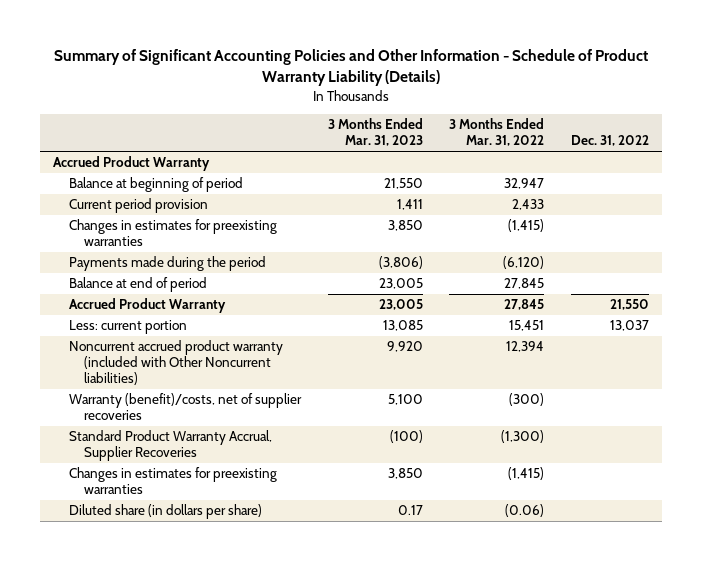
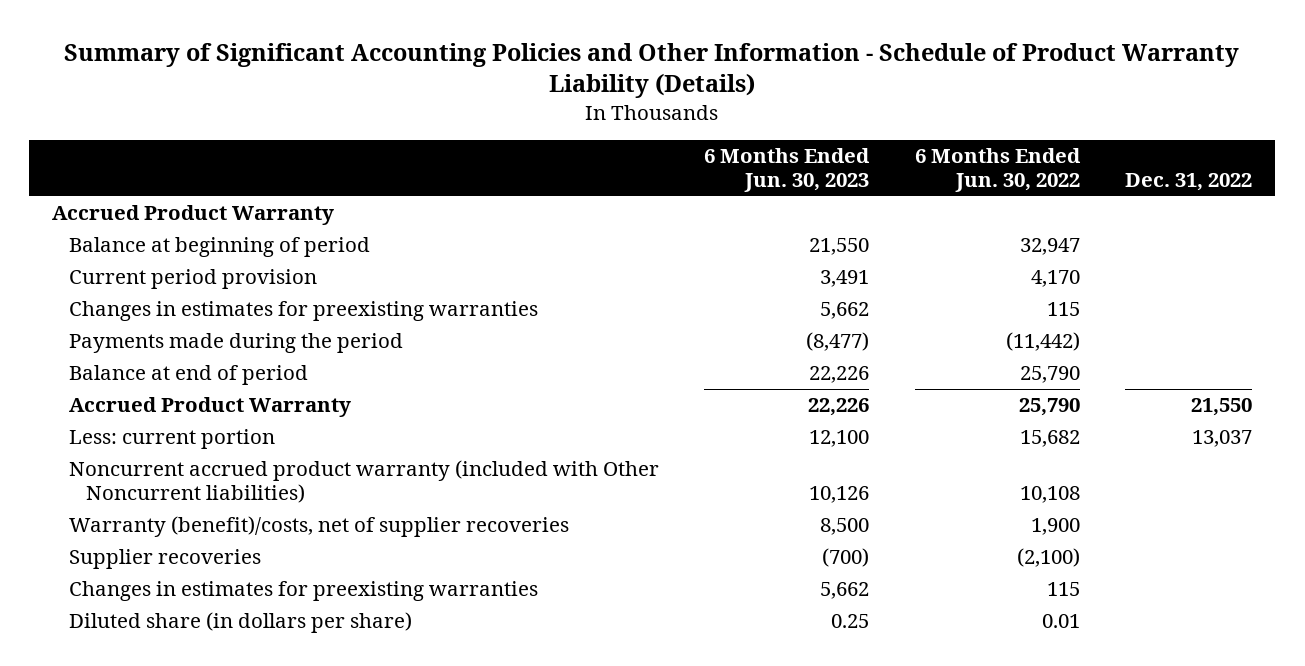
- | 3 Months Ended Mar. 31, 2023 | 3 Months Ended Mar. 31, 2022 | Dec. 31, 2022
+ | 6 Months Ended Jun. 30, 2023 | 6 Months Ended Jun. 30, 2022 | Dec. 31, 2022
- Standard Product Warranty Accrual, Supplier Recoveries | (100) | (1,300) |
+ Supplier recoveries | (700) | (2,100) |

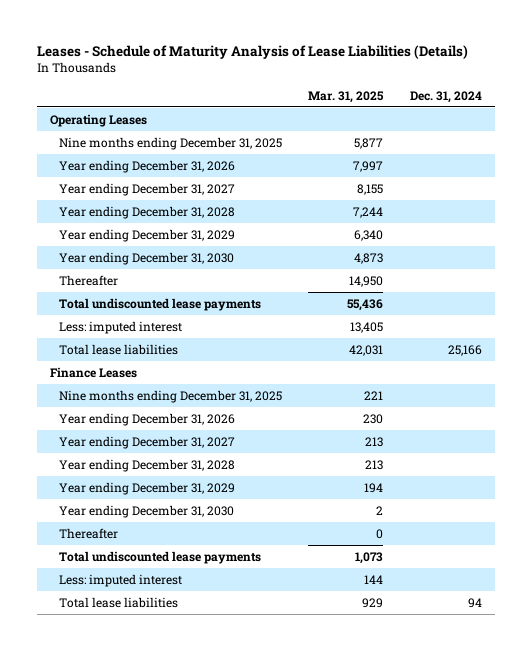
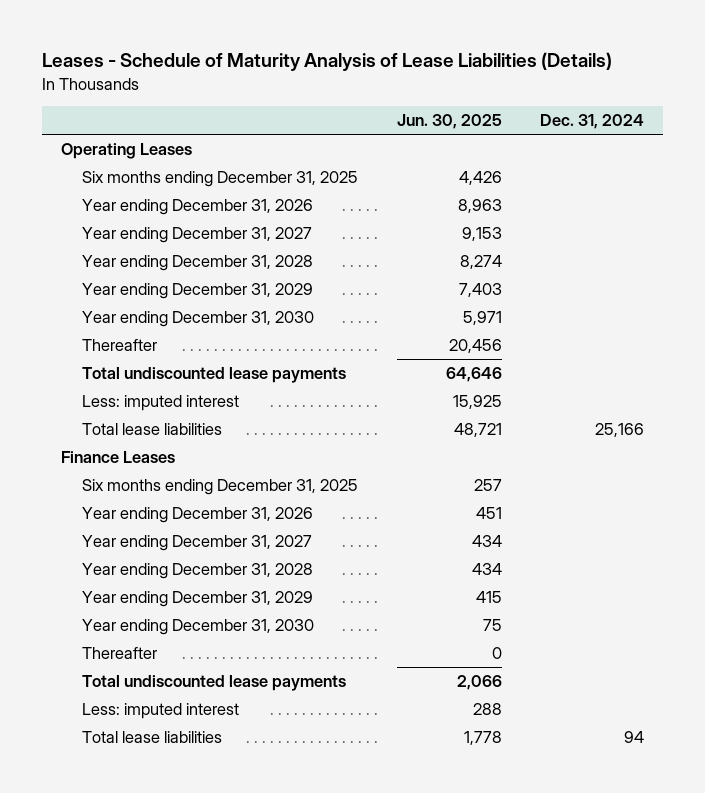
- | Mar. 31, 2025 | Dec. 31, 2024
+ | Jun. 30, 2025 | Dec. 31, 2024
- Nine months ending December 31, 2025 | 5,877 |
+ Six months ending December 31, 2025 | 4,426 |
- Nine months ending December 31, 2025 | 221 |
+ Six months ending December 31, 2025 | 257 |

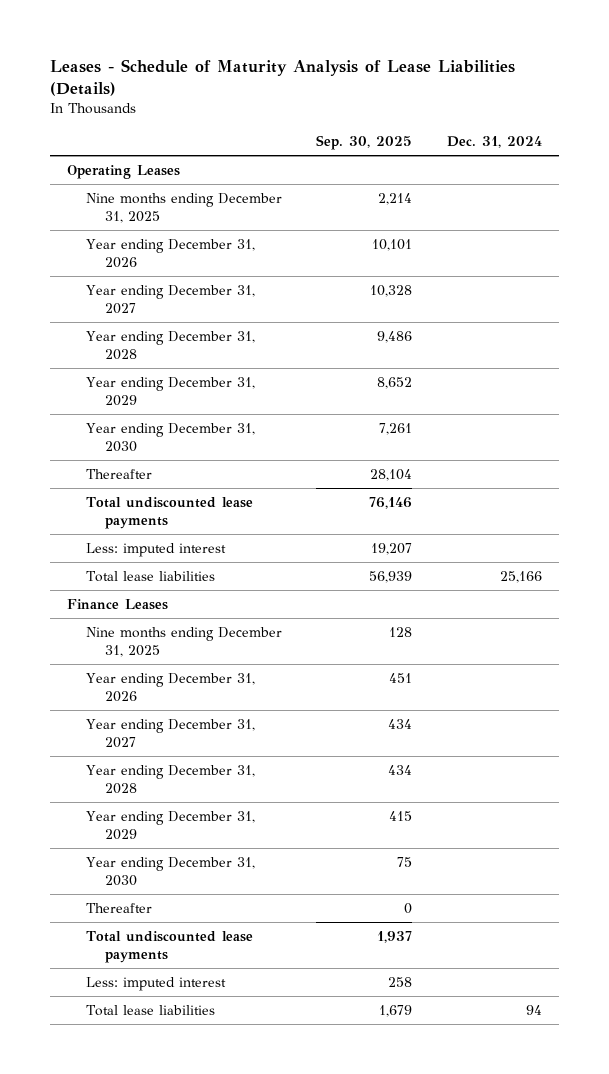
- | Jun. 30, 2025 | Dec. 31, 2024
+ | Sep. 30, 2025 | Dec. 31, 2024
- Six months ending December 31, 2025 | 4,426 |
+ Nine months ending December 31, 2025 | 2,214 |
- Six months ending December 31, 2025 | 257 |
+ Nine months ending December 31, 2025 | 128 |

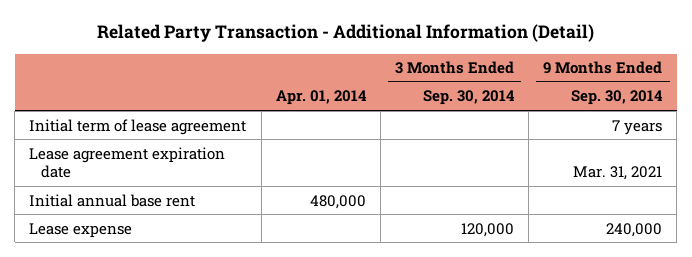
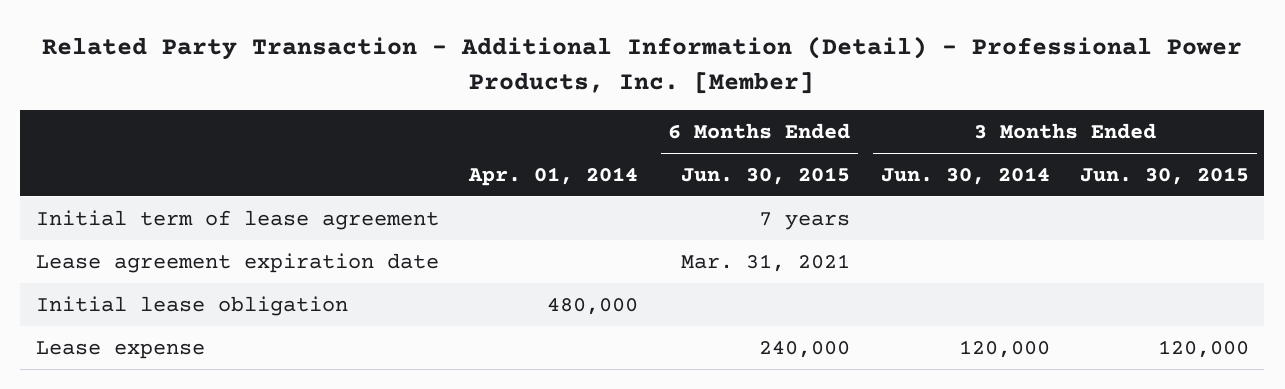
- Related Party Transaction - Additional Information (Detail)
+ Related Party Transaction - Additional Information (Detail) - Professional Power Products, Inc. [Member]
- | Apr. 01, 2014 | 3 Months Ended Sep. 30, 2014 | 9 Months Ended Sep. 30, 2014
+ | Apr. 01, 2014 | 6 Months Ended Jun. 30, 2015 | 3 Months Ended Jun. 30, 2014 | 3 Months Ended Jun. 30, 2015
- Initial annual base rent | 480,000 | |
+ Initial lease obligation | 480,000 | | |

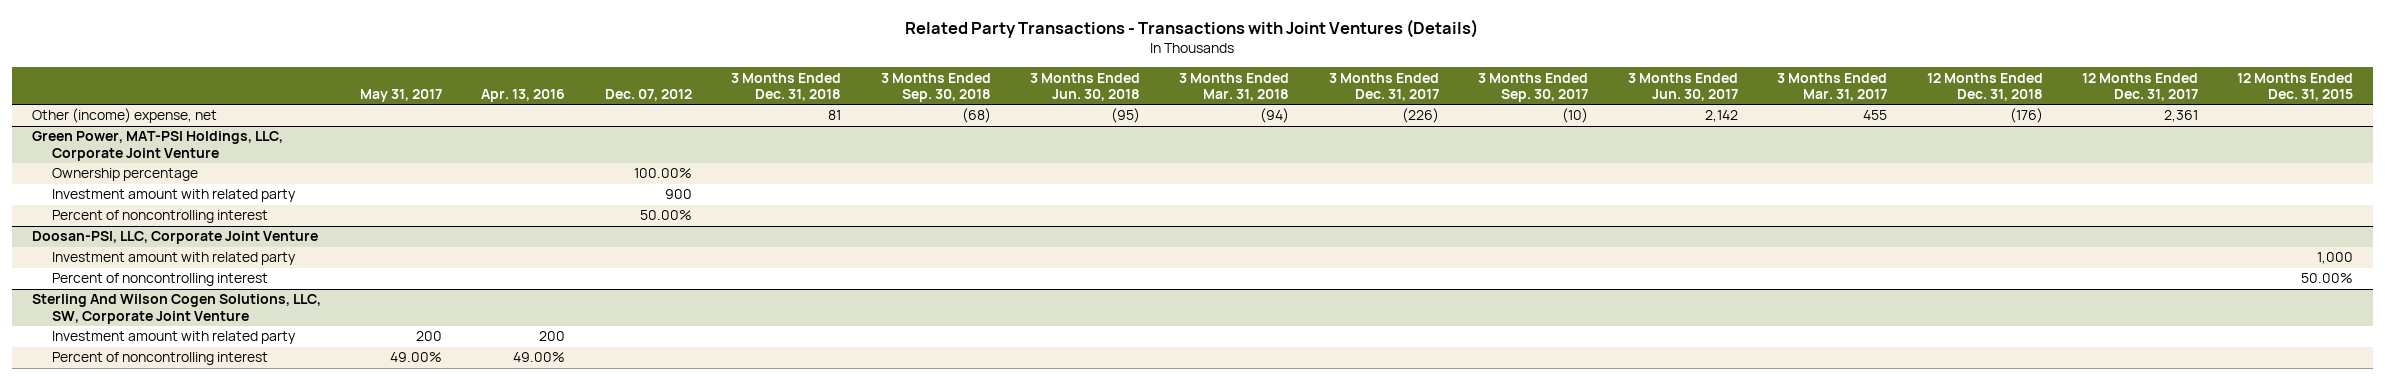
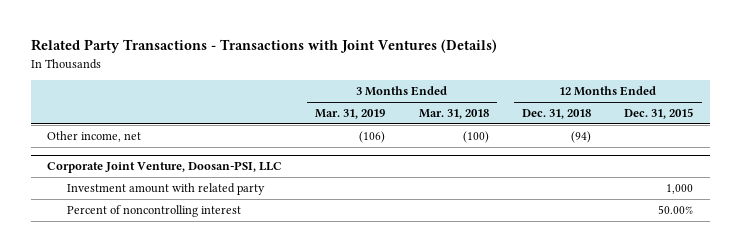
- | May 31, 2017 | Apr. 13, 2016 | Dec. 07, 2012 | 3 Months Ended Dec. 31, 2018 | 3 Months Ended Sep. 30, 2018 | 3 Months Ended Jun. 30, 2018 | 3 Months Ended Mar. 31, 2018 | 3 Months Ended Dec. 31, 2017 | 3 Months Ended Sep. 30, 2017 | 3 Months Ended Jun. 30, 2017 | 3 Months Ended Mar. 31, 2017 | 12 Months Ended Dec. 31, 2018 | 12 Months Ended Dec. 31, 2017 | 12 Months Ended Dec. 31, 2015
+ | 3 Months Ended Mar. 31, 2019 | 3 Months Ended Mar. 31, 2018 | 12 Months Ended Dec. 31, 2018 | 12 Months Ended Dec. 31, 2015
- Other (income) expense, net | | | | 81 | (68) | (95) | (94) | (226) | (10) | 2,142 | 455 | (176) | 2,361 |
- Green Power, MAT-PSI Holdings, LLC, Corporate Joint Venture
- Ownership percentage | | | 100.00% | | | | | | | | | | |
- Investment amount with related party | | | 900 | | | | | | | | | | |
- Percent of noncontrolling interest | | | 50.00% | | | | | | | | | | |
- Doosan-PSI, LLC, Corporate Joint Venture
+ Other income, net | (106) | (100) | (94) |
+ Corporate Joint Venture, Doosan-PSI, LLC
- Sterling And Wilson Cogen Solutions, LLC, SW, Corporate Joint Venture
- Investment amount with related party | 200 | 200 | | | | | | | | | | | |
- Percent of noncontrolling interest | 49.00% | 49.00% | | | | | | | | | | | |

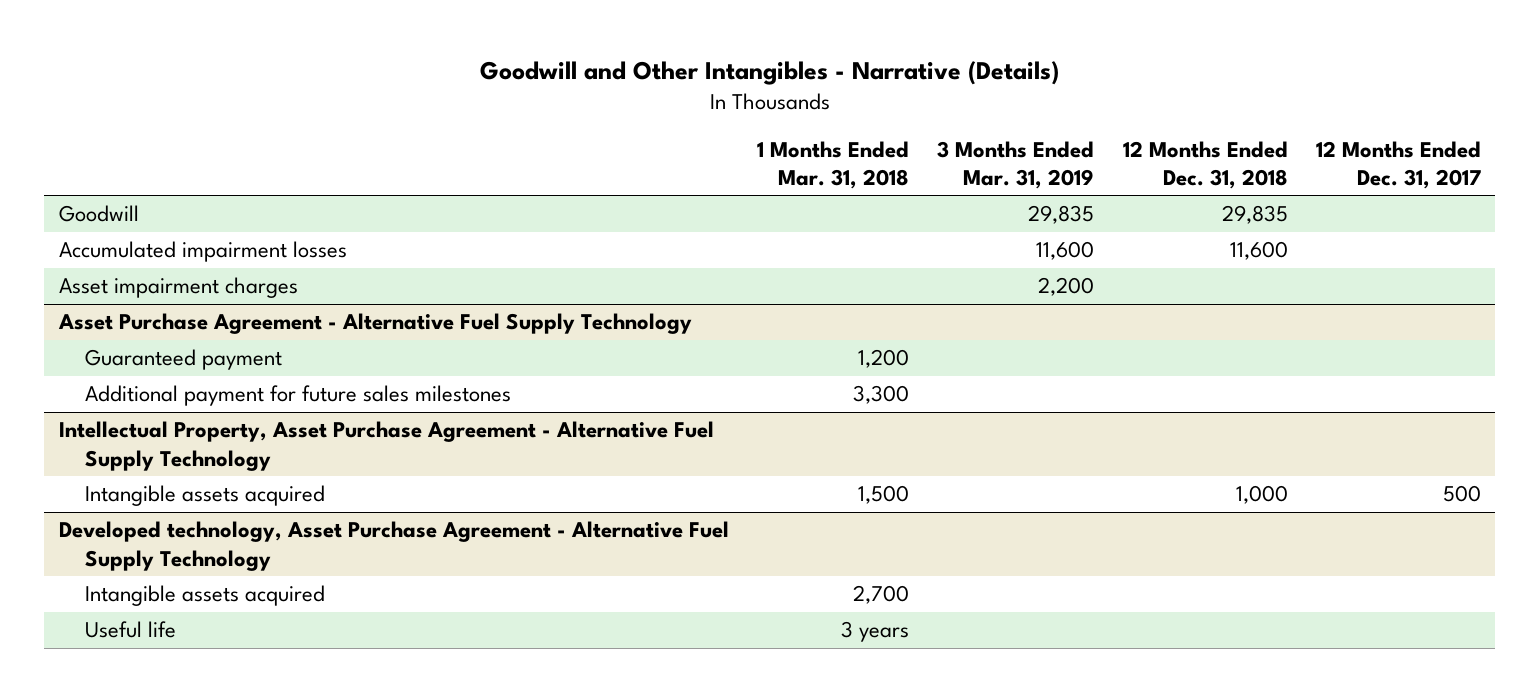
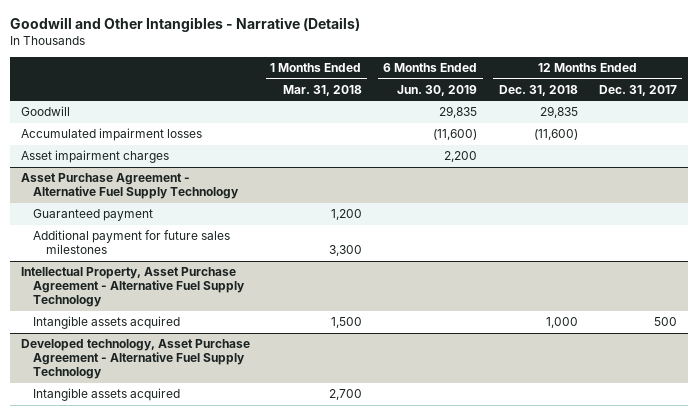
- | 1 Months Ended Mar. 31, 2018 | 3 Months Ended Mar. 31, 2019 | 12 Months Ended Dec. 31, 2018 | 12 Months Ended Dec. 31, 2017
+ | 1 Months Ended Mar. 31, 2018 | 6 Months Ended Jun. 30, 2019 | 12 Months Ended Dec. 31, 2018 | 12 Months Ended Dec. 31, 2017
- Accumulated impairment losses | | 11,600 | 11,600 |
+ Accumulated impairment losses | | (11,600) | (11,600) |
@ Developed technology, Asset Purchase Agreement - Alternative Fuel Supply Technology
- Useful life | 3 years | | |

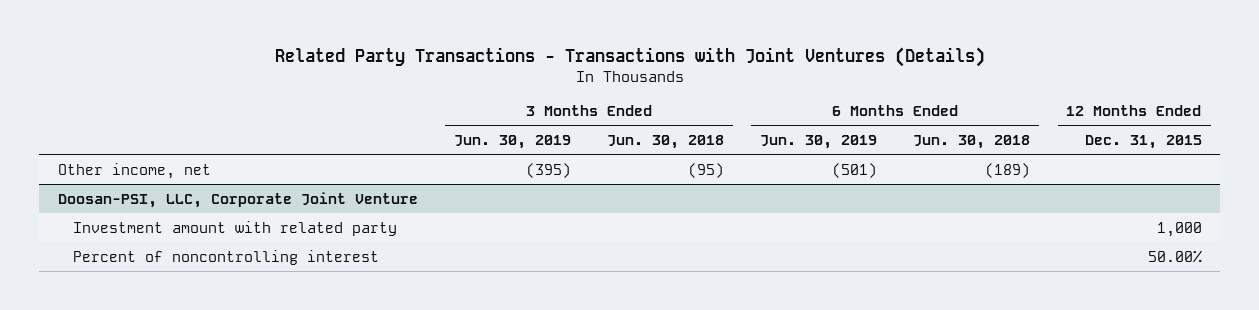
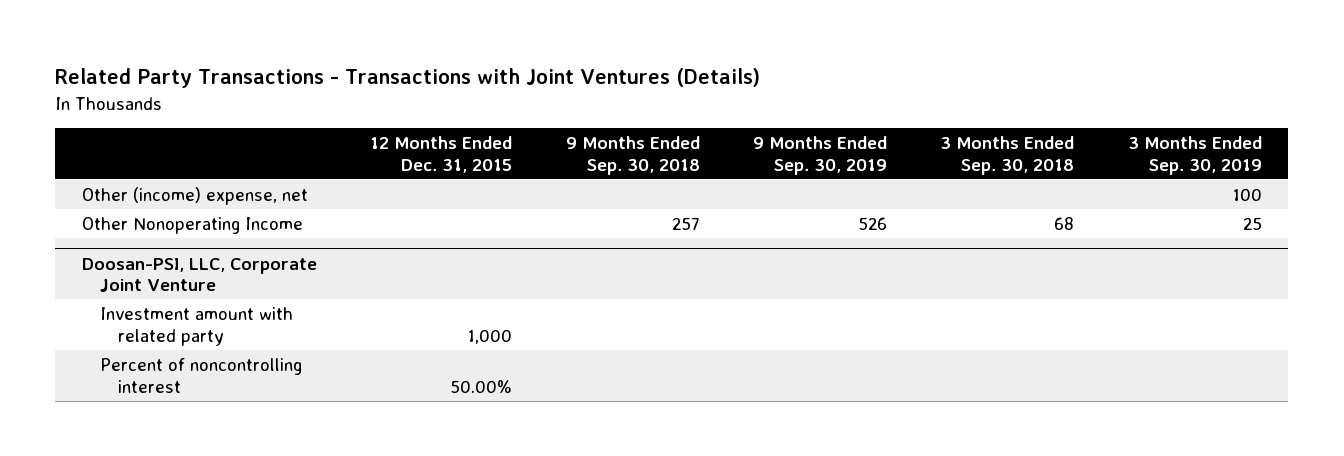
- | 3 Months Ended Jun. 30, 2019 | 3 Months Ended Jun. 30, 2018 | 6 Months Ended Jun. 30, 2019 | 6 Months Ended Jun. 30, 2018 | 12 Months Ended Dec. 31, 2015
+ | 12 Months Ended Dec. 31, 2015 | 9 Months Ended Sep. 30, 2018 | 9 Months Ended Sep. 30, 2019 | 3 Months Ended Sep. 30, 2018 | 3 Months Ended Sep. 30, 2019
- Other income, net | (395) | (95) | (501) | (189) |
+ Other (income) expense, net | | | | | 100
+ Other Nonoperating Income | | 257 | 526 | 68 | 25

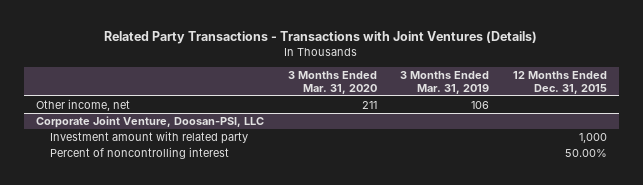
- | 12 Months Ended Dec. 31, 2015 | 9 Months Ended Sep. 30, 2018 | 9 Months Ended Sep. 30, 2019 | 3 Months Ended Sep. 30, 2018 | 3 Months Ended Sep. 30, 2019
+ | 3 Months Ended Mar. 31, 2020 | 3 Months Ended Mar. 31, 2019 | 12 Months Ended Dec. 31, 2015
- Other (income) expense, net | | | | | 100
- Other Nonoperating Income | | 257 | 526 | 68 | 25
- Doosan-PSI, LLC, Corporate Joint Venture
+ Other income, net | 211 | 106 |
+ Corporate Joint Venture, Doosan-PSI, LLC

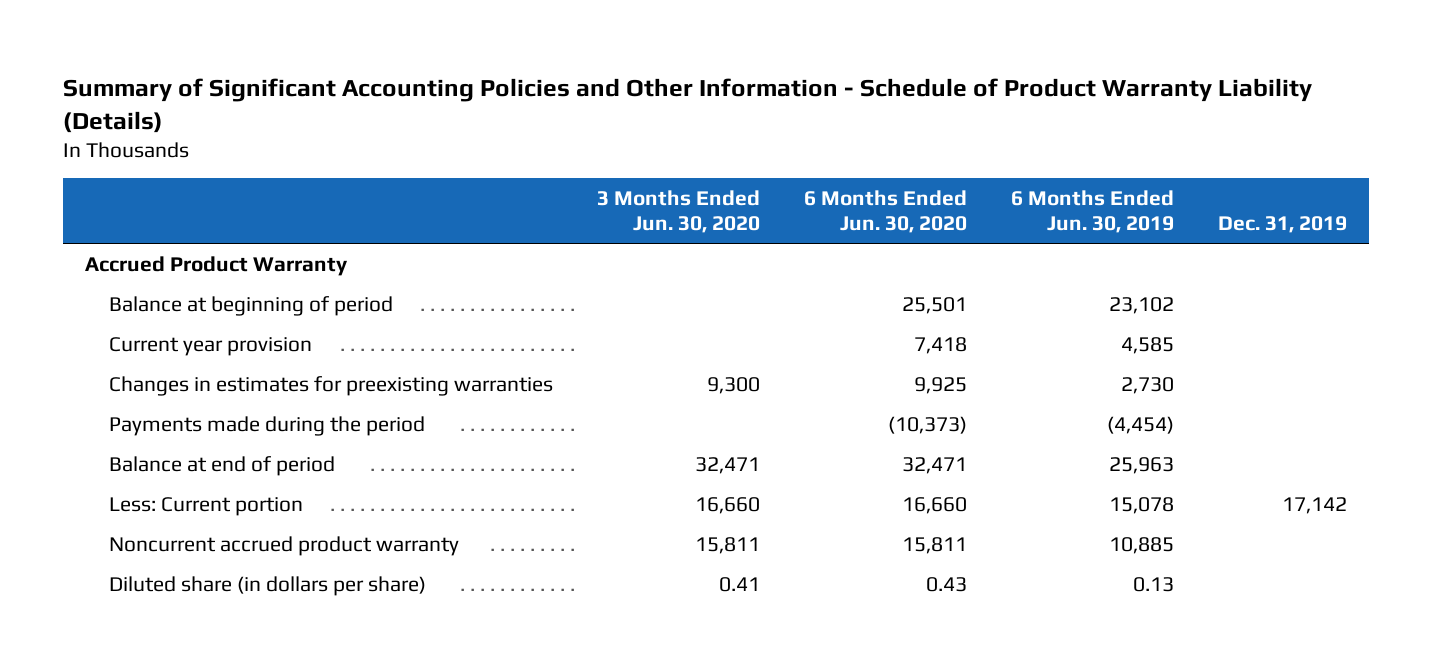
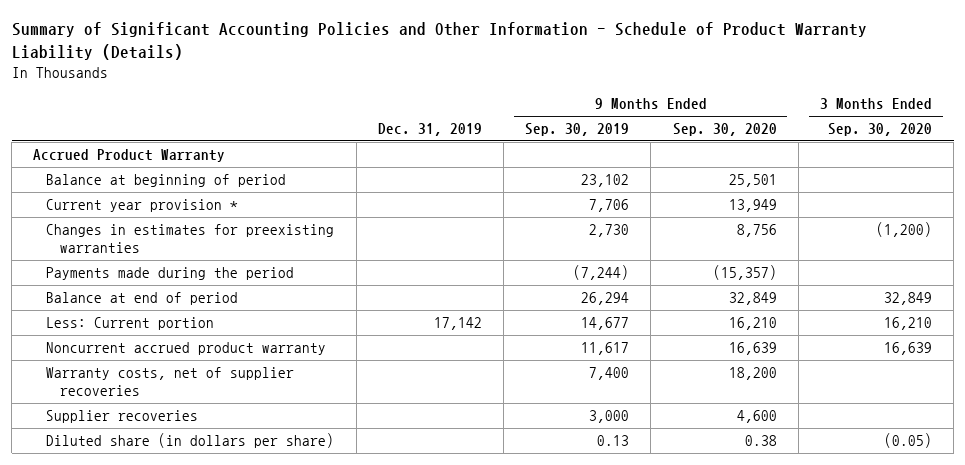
- | 3 Months Ended Jun. 30, 2020 | 6 Months Ended Jun. 30, 2020 | 6 Months Ended Jun. 30, 2019 | Dec. 31, 2019
+ | Dec. 31, 2019 | 9 Months Ended Sep. 30, 2019 | 9 Months Ended Sep. 30, 2020 | 3 Months Ended Sep. 30, 2020
- Current year provision | | 7,418 | 4,585 |
+ Current year provision * | | 7,706 | 13,949 |
+ Warranty costs, net of supplier recoveries | | 7,400 | 18,200 |
+ Supplier recoveries | | 3,000 | 4,600 |

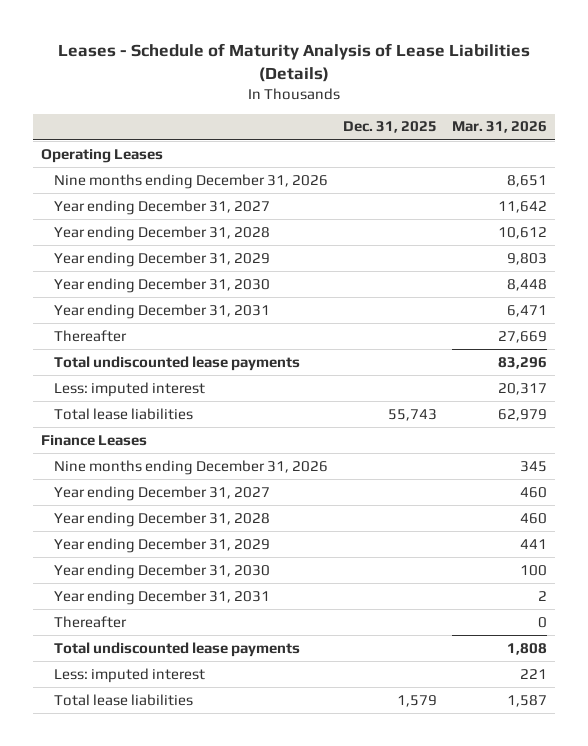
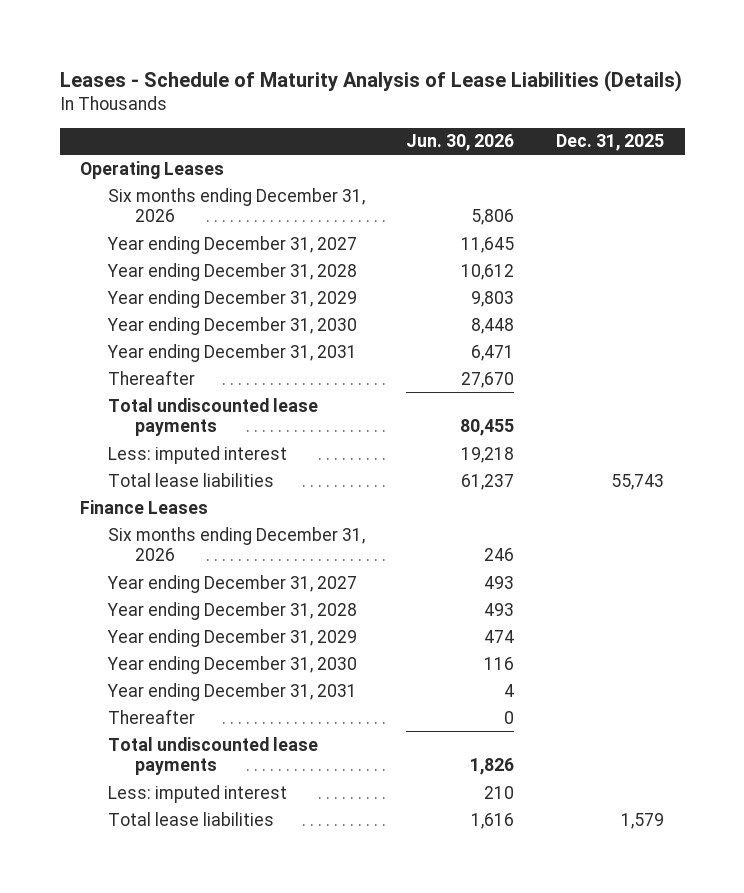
- | Dec. 31, 2025 | Mar. 31, 2026
+ | Jun. 30, 2026 | Dec. 31, 2025
- Nine months ending December 31, 2026 | | 8,651
+ Six months ending December 31, 2026 | 5,806 |
- Nine months ending December 31, 2026 | | 345
+ Six months ending December 31, 2026 | 246 |

